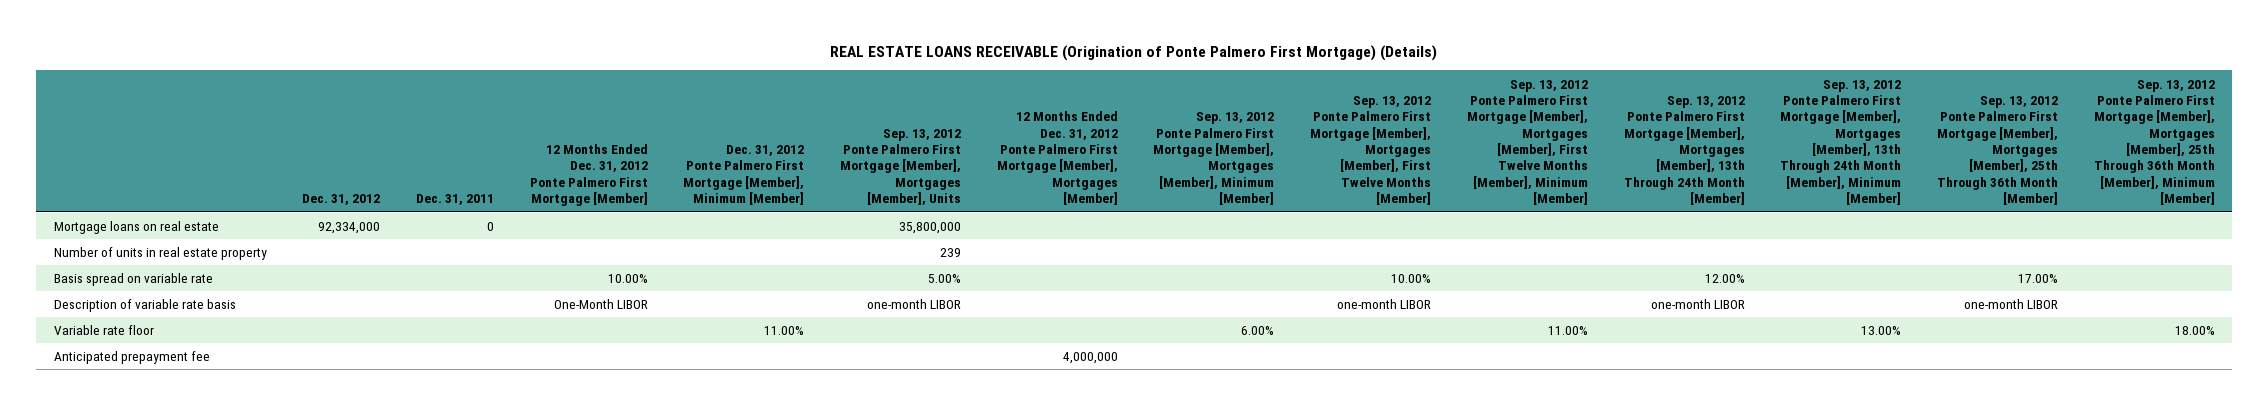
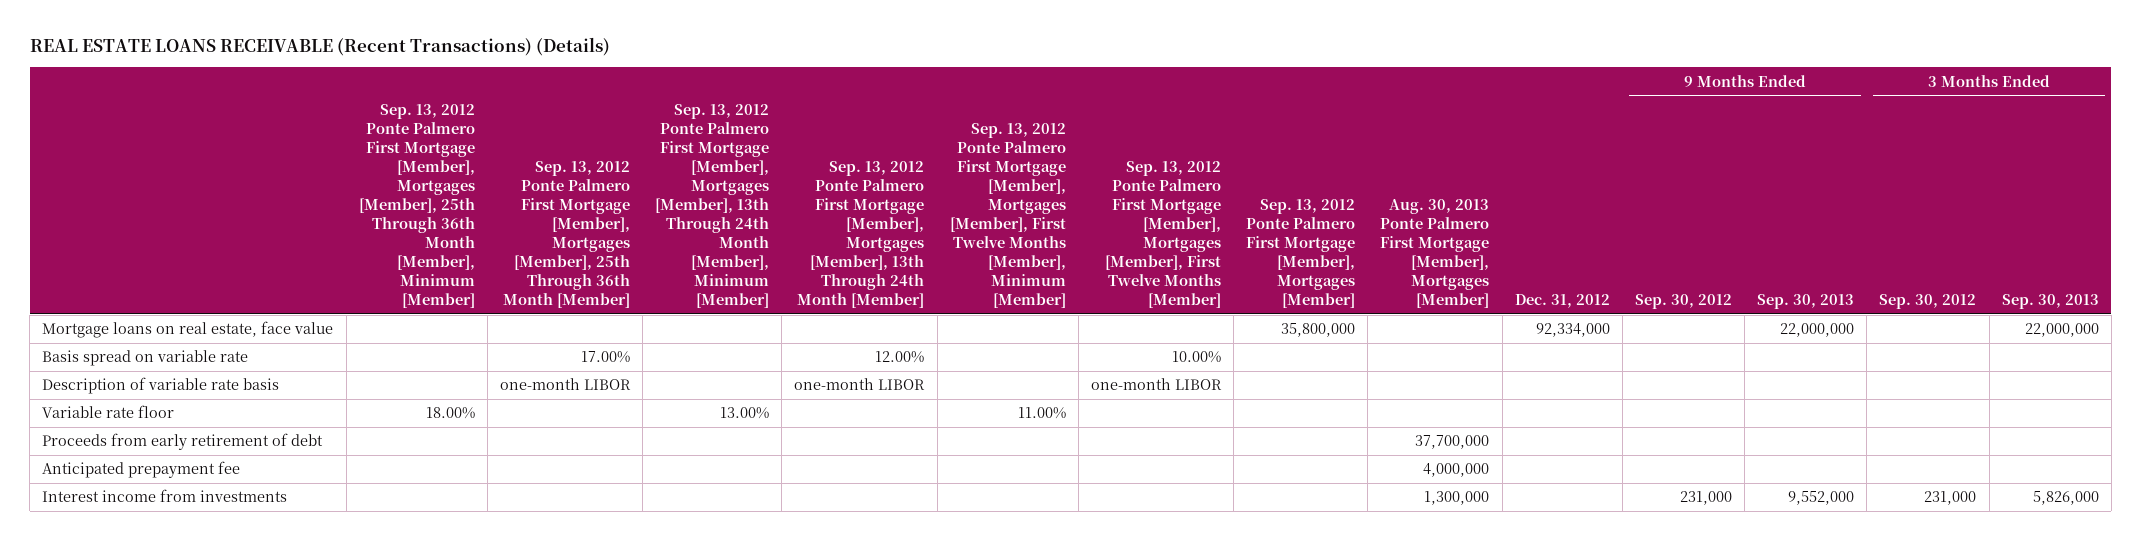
- REAL ESTATE LOANS RECEIVABLE (Origination of Ponte Palmero First Mortgage) (Details)
+ REAL ESTATE LOANS RECEIVABLE (Recent Transactions) (Details)
- | Dec. 31, 2012 | Dec. 31, 2011 | 12 Months Ended Dec. 31, 2012 Ponte Palmero First Mortgage [Member] | Dec. 31, 2012 Ponte Palmero First Mortgage [Member], Minimum [Member] | Sep. 13, 2012 Ponte Palmero First Mortgage [Member], Mortgages [Member], Units | 12 Months Ended Dec. 31, 2012 Ponte Palmero First Mortgage [Member], Mortgages [Member] | Sep. 13, 2012 Ponte Palmero First Mortgage [Member], Mortgages [Member], Minimum [Member] | Sep. 13, 2012 Ponte Palmero First Mortgage [Member], Mortgages [Member], First Twelve Months [Member] | Sep. 13, 2012 Ponte Palmero First Mortgage [Member], Mortgages [Member], First Twelve Months [Member], Minimum [Member] | Sep. 13, 2012 Ponte Palmero First Mortgage [Member], Mortgages [Member], 13th Through 24th Month [Member] | Sep. 13, 2012 Ponte Palmero First Mortgage [Member], Mortgages [Member], 13th Through 24th Month [Member], Minimum [Member] | Sep. 13, 2012 Ponte Palmero First Mortgage [Member], Mortgages [Member], 25th Through 36th Month [Member] | Sep. 13, 2012 Ponte Palmero First Mortgage [Member], Mortgages [Member], 25th Through 36th Month [Member], Minimum [Member]
+ | Sep. 13, 2012 Ponte Palmero First Mortgage [Member], Mortgages [Member], 25th Through 36th Month [Member], Minimum [Member] | Sep. 13, 2012 Ponte Palmero First Mortgage [Member], Mortgages [Member], 25th Through 36th Month [Member] | Sep. 13, 2012 Ponte Palmero First Mortgage [Member], Mortgages [Member], 13th Through 24th Month [Member], Minimum [Member] | Sep. 13, 2012 Ponte Palmero First Mortgage [Member], Mortgages [Member], 13th Through 24th Month [Member] | Sep. 13, 2012 Ponte Palmero First Mortgage [Member], Mortgages [Member], First Twelve Months [Member], Minimum [Member] | Sep. 13, 2012 Ponte Palmero First Mortgage [Member], Mortgages [Member], First Twelve Months [Member] | Sep. 13, 2012 Ponte Palmero First Mortgage [Member], Mortgages [Member] | Aug. 30, 2013 Ponte Palmero First Mortgage [Member], Mortgages [Member] | Dec. 31, 2012 | 9 Months Ended Sep. 30, 2012 | 9 Months Ended Sep. 30, 2013 | 3 Months Ended Sep. 30, 2012 | 3 Months Ended Sep. 30, 2013
- Mortgage loans on real estate | 92,334,000 | 0 | | | 35,800,000 | | | | | | | |
- Number of units in real estate property | | | | | 239 | | | | | | | |
+ Mortgage loans on real estate, face value | | | | | | | 35,800,000 | | 92,334,000 | | 22,000,000 | | 22,000,000
+ Proceeds from early retirement of debt | | | | | | | | 37,700,000 | | | | |
+ Interest income from investments | | | | | | | | 1,300,000 | | 231,000 | 9,552,000 | 231,000 | 5,826,000

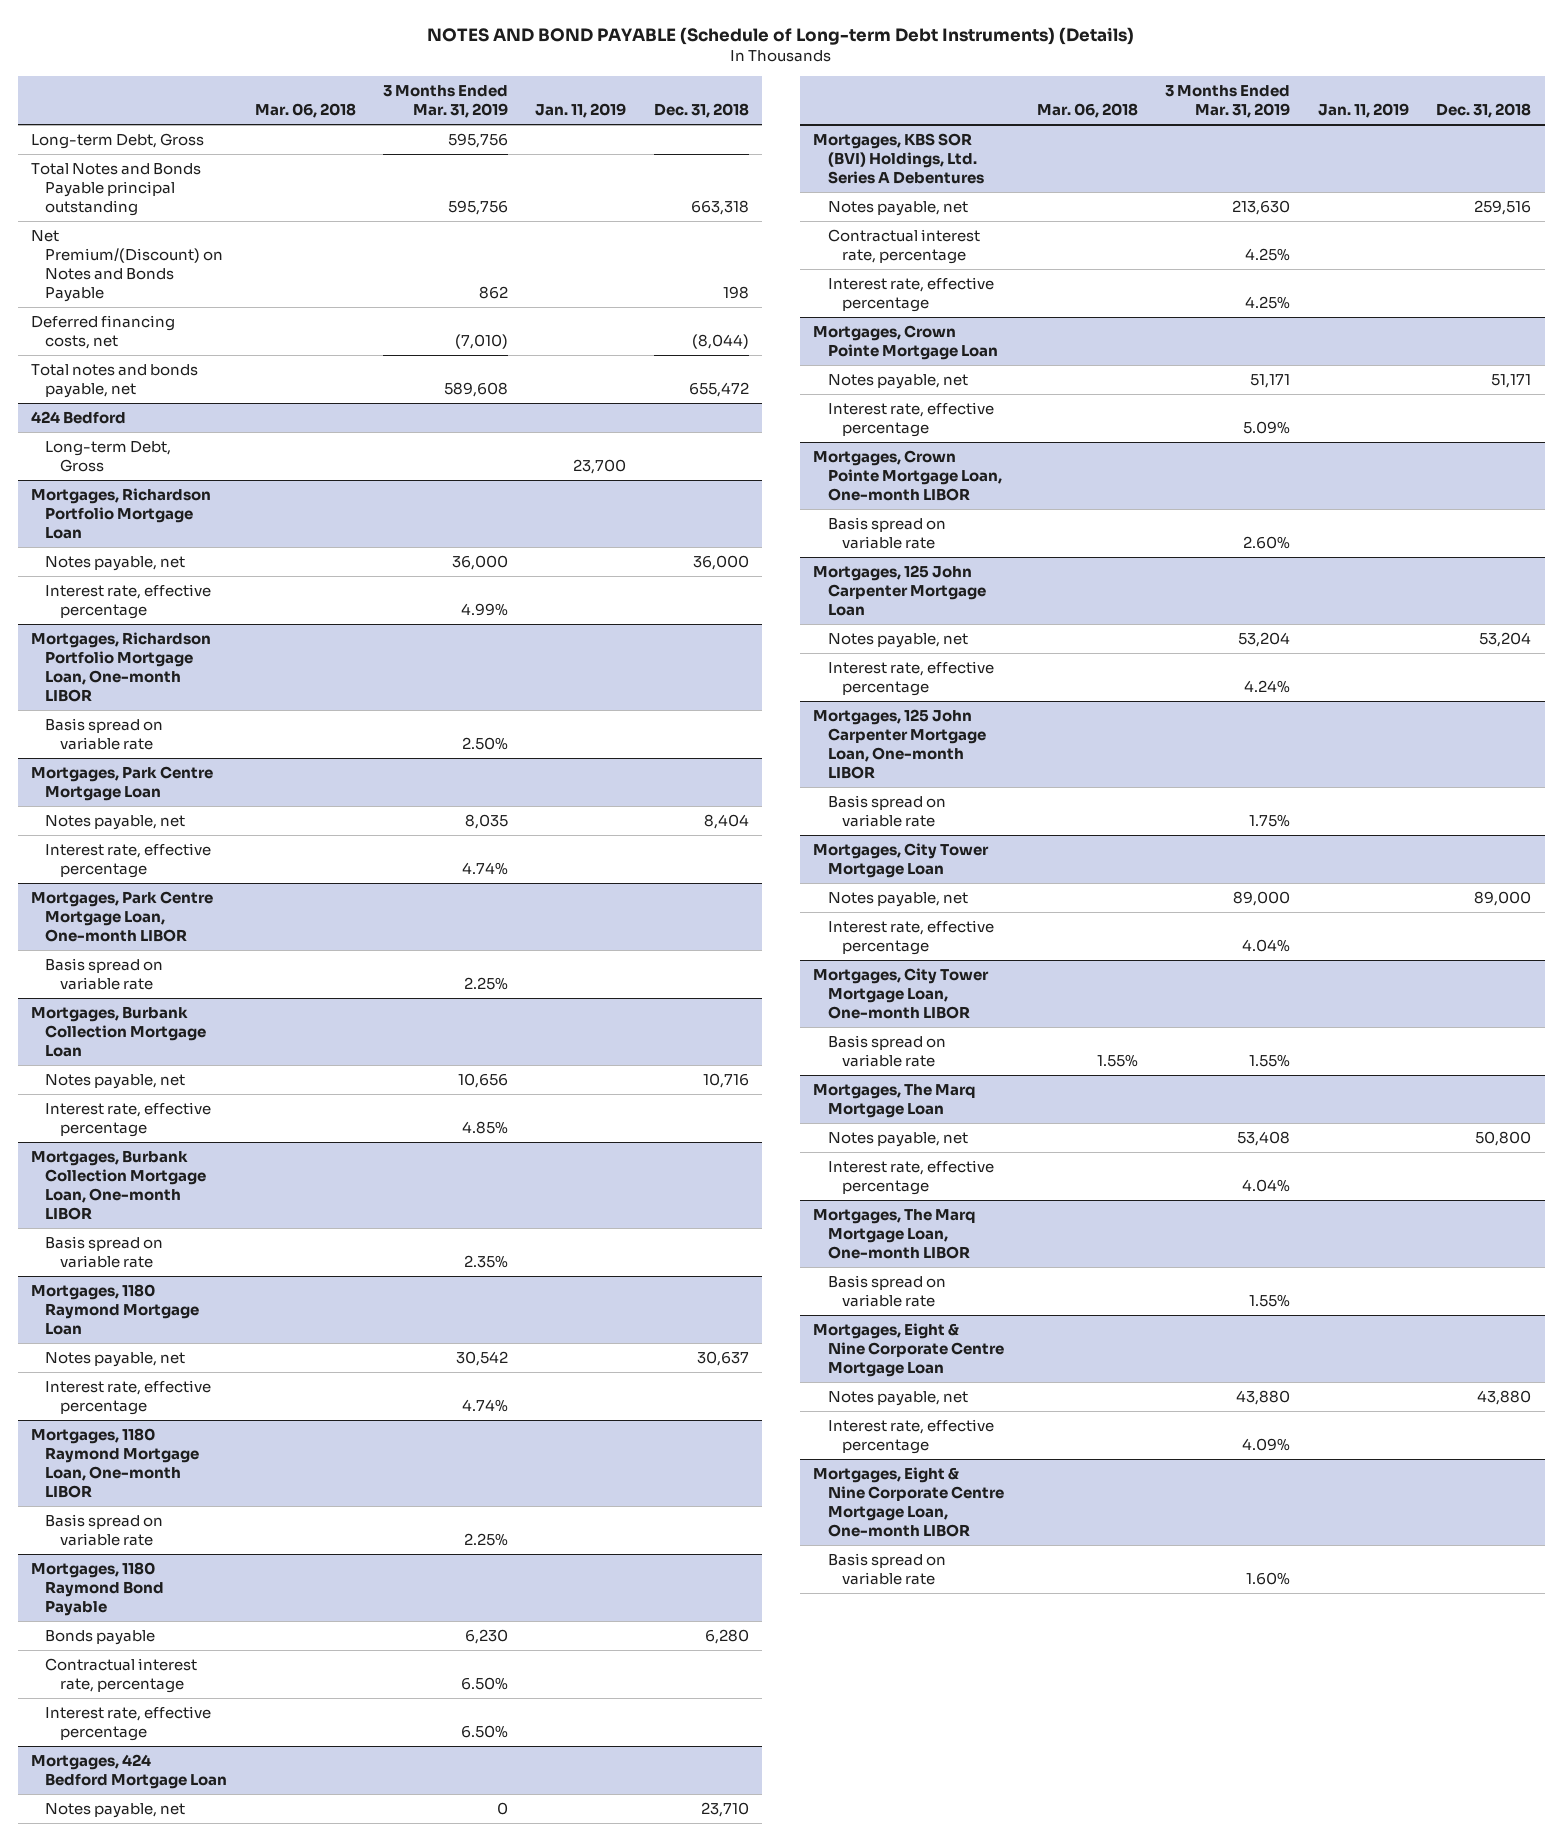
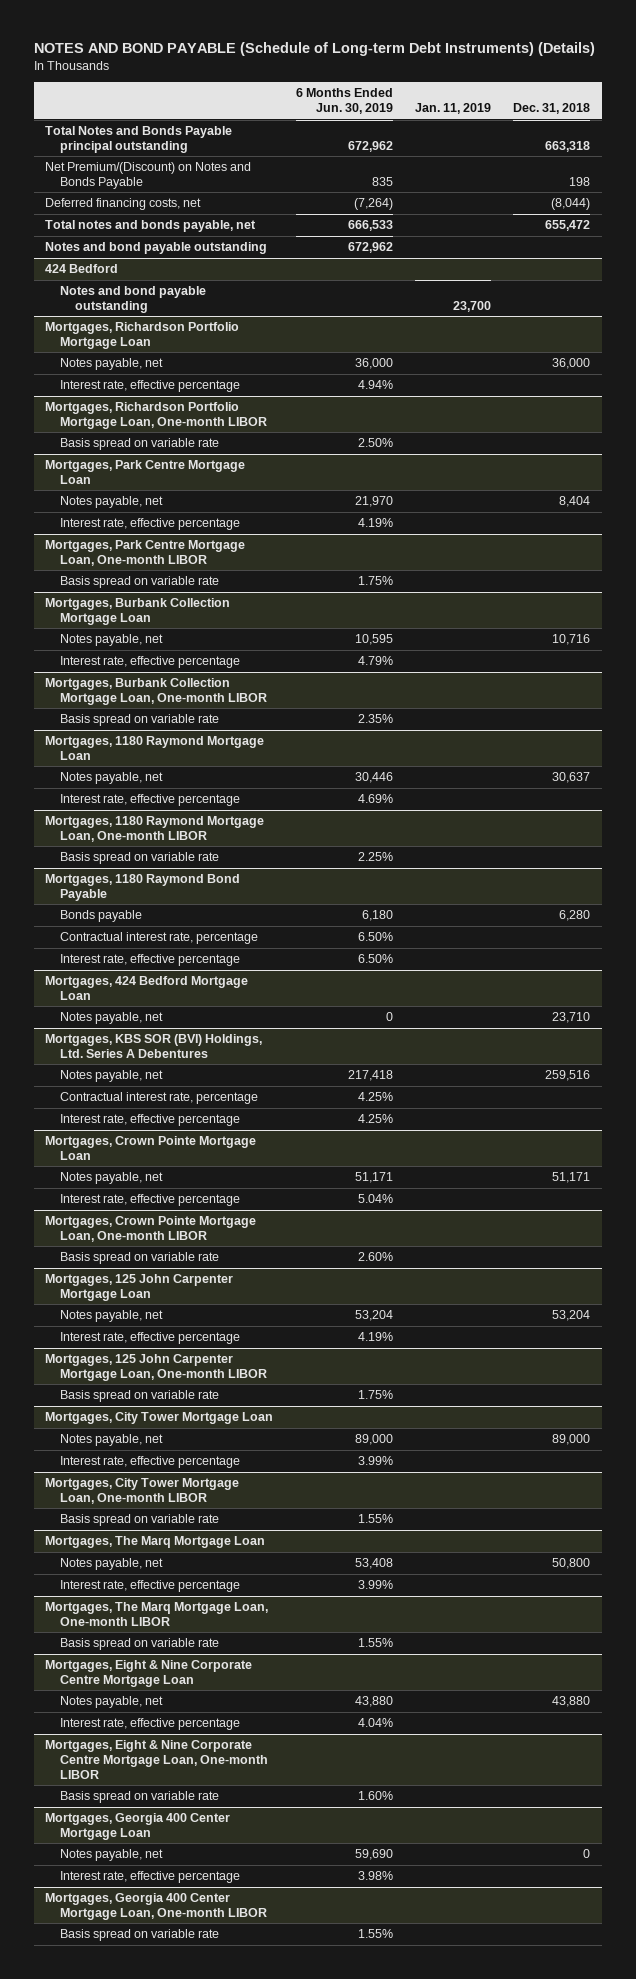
- | Mar. 06, 2018 | 3 Months Ended Mar. 31, 2019 | Jan. 11, 2019 | Dec. 31, 2018
+ | 6 Months Ended Jun. 30, 2019 | Jan. 11, 2019 | Dec. 31, 2018
- Long-term Debt, Gross | | 595,756 | |
+ Notes and bond payable outstanding | 672,962 | |
@ 424 Bedford
- Long-term Debt, Gross | | | 23,700 |
+ Notes and bond payable outstanding | | 23,700 |
+ Mortgages, Georgia 400 Center Mortgage Loan
+ Notes payable, net | 59,690 | | 0
+ Interest rate, effective percentage | 3.98% | |
+ Mortgages, Georgia 400 Center Mortgage Loan, One-month LIBOR
+ Basis spread on variable rate | 1.55% | |

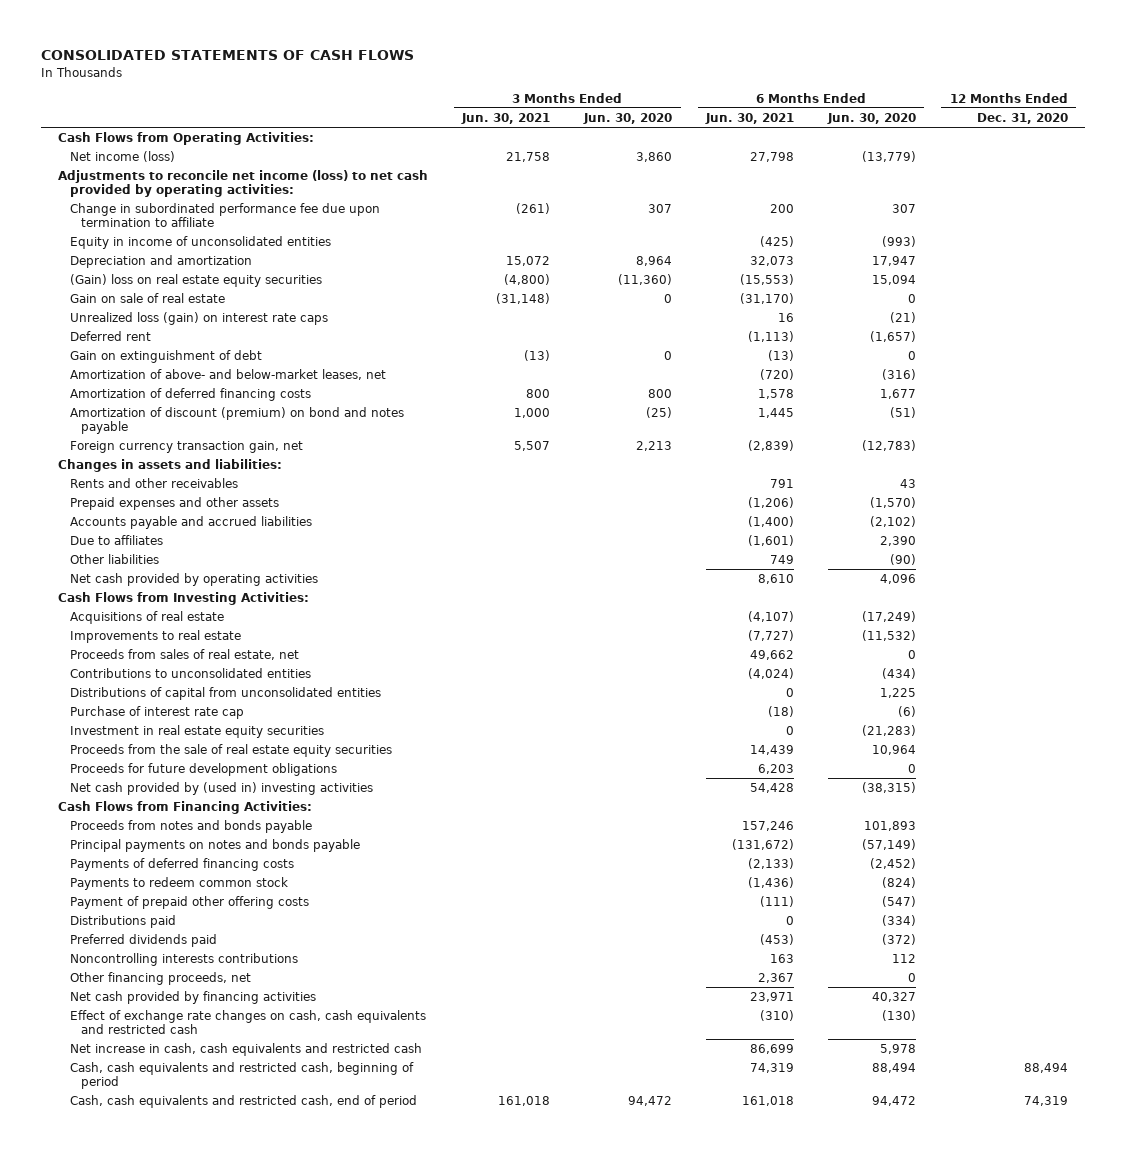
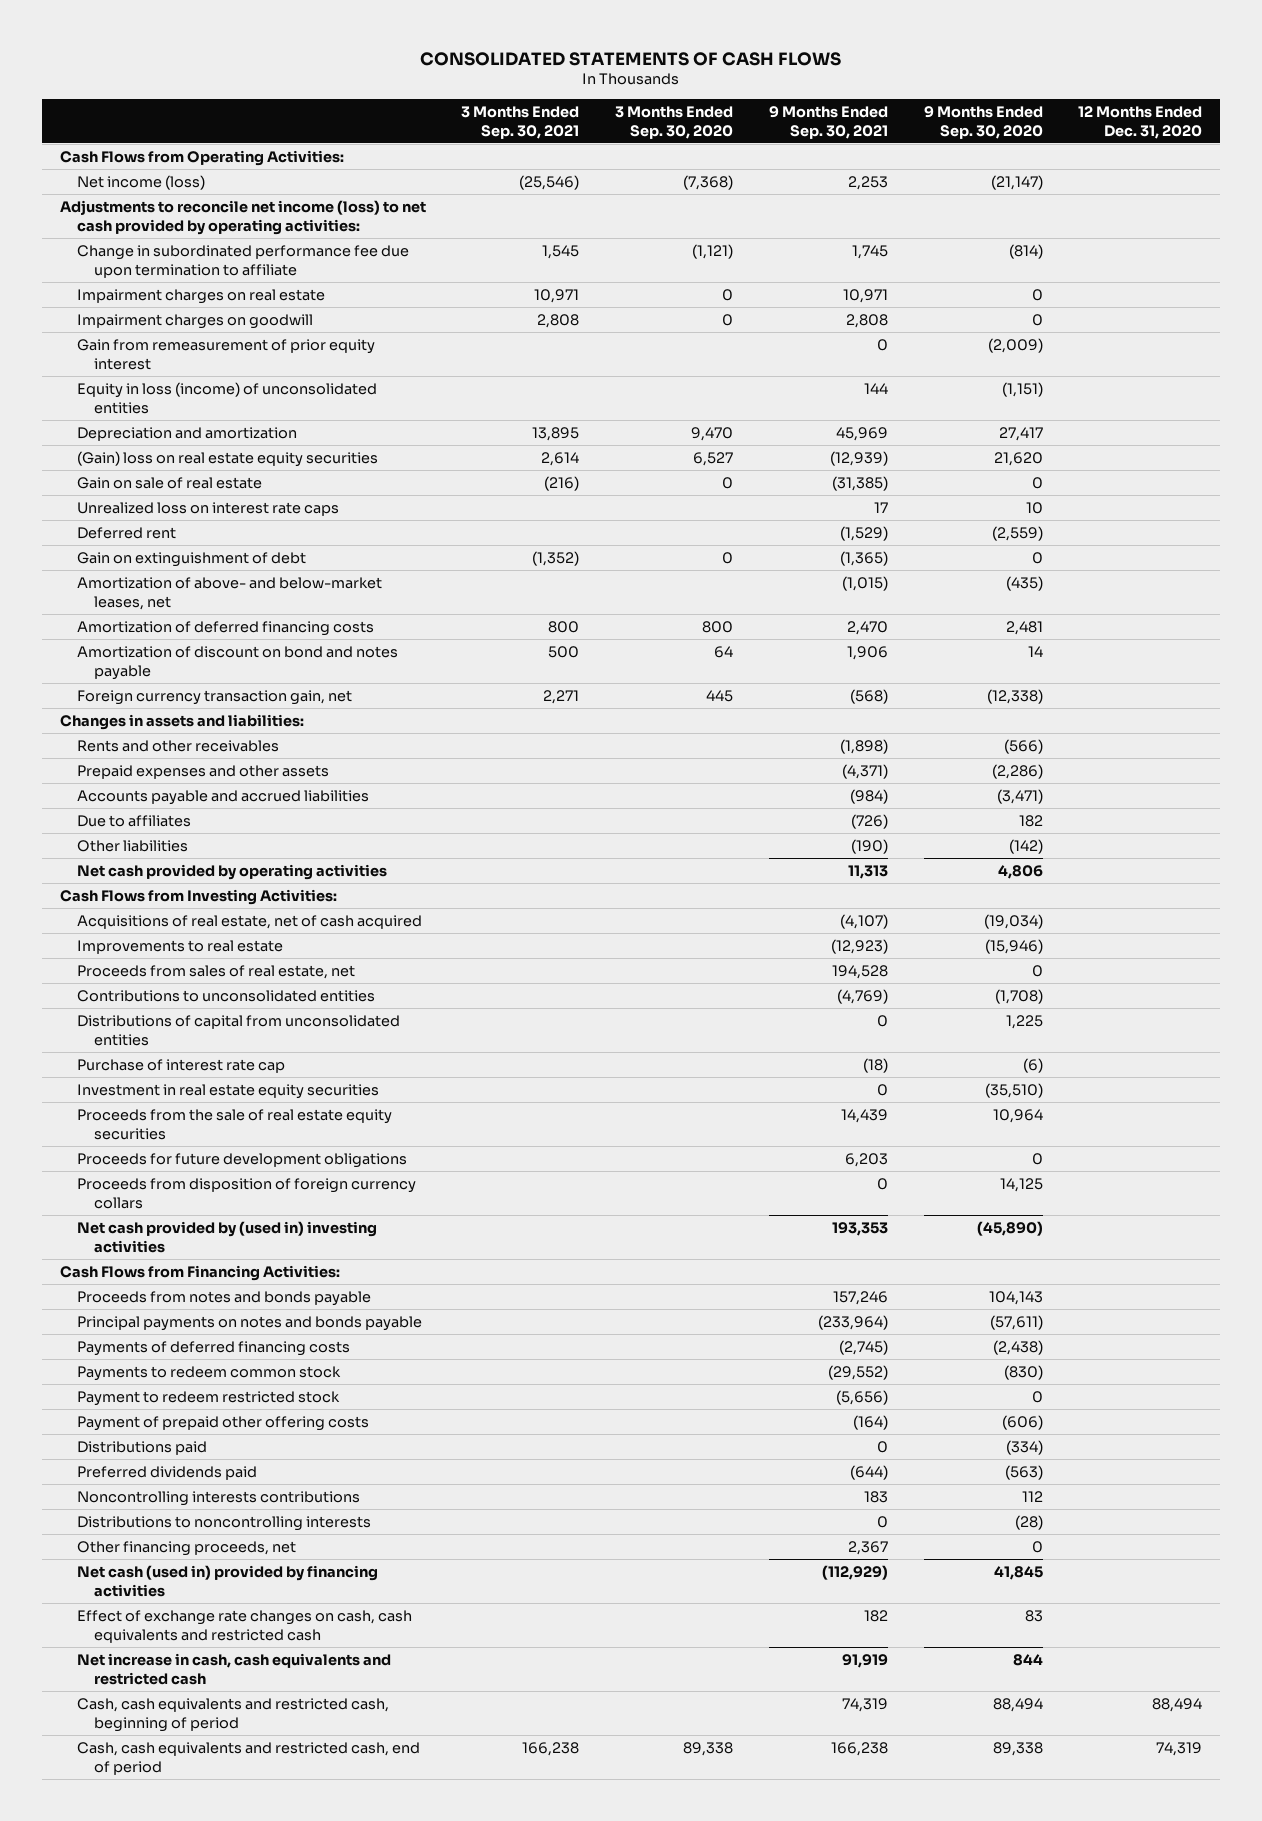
- | 3 Months Ended Jun. 30, 2021 | 3 Months Ended Jun. 30, 2020 | 6 Months Ended Jun. 30, 2021 | 6 Months Ended Jun. 30, 2020 | 12 Months Ended Dec. 31, 2020
+ | 3 Months Ended Sep. 30, 2021 | 3 Months Ended Sep. 30, 2020 | 9 Months Ended Sep. 30, 2021 | 9 Months Ended Sep. 30, 2020 | 12 Months Ended Dec. 31, 2020
- Equity in income of unconsolidated entities | | | (425) | (993) |
+ Impairment charges on real estate | 10,971 | 0 | 10,971 | 0 |
+ Impairment charges on goodwill | 2,808 | 0 | 2,808 | 0 |
+ Gain from remeasurement of prior equity interest | | | 0 | (2,009) |
+ Equity in loss (income) of unconsolidated entities | | | 144 | (1,151) |
- Unrealized loss (gain) on interest rate caps | | | 16 | (21) |
+ Unrealized loss on interest rate caps | | | 17 | 10 |
- Amortization of discount (premium) on bond and notes payable | 1,000 | (25) | 1,445 | (51) |
+ Amortization of discount on bond and notes payable | 500 | 64 | 1,906 | 14 |
- Acquisitions of real estate | | | (4,107) | (17,249) |
+ Acquisitions of real estate, net of cash acquired | | | (4,107) | (19,034) |
+ Proceeds from disposition of foreign currency collars | | | 0 | 14,125 |
+ Payment to redeem restricted stock | | | (5,656) | 0 |
+ Distributions to noncontrolling interests | | | 0 | (28) |
- Net cash provided by financing activities | | | 23,971 | 40,327 |
+ Net cash (used in) provided by financing activities | | | (112,929) | 41,845 |

